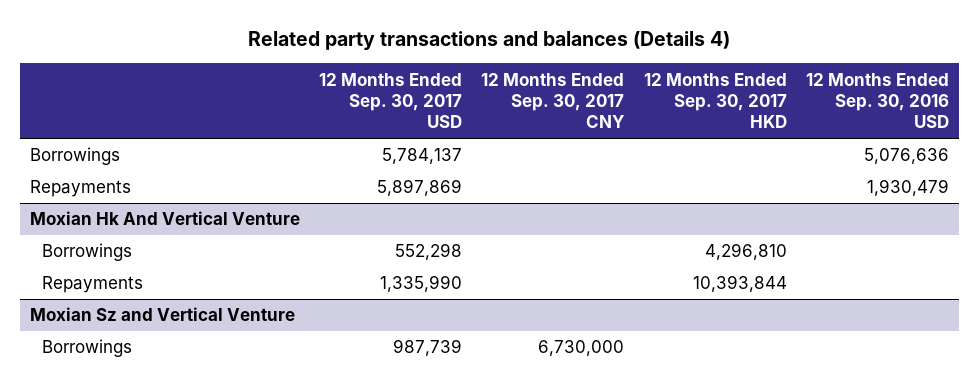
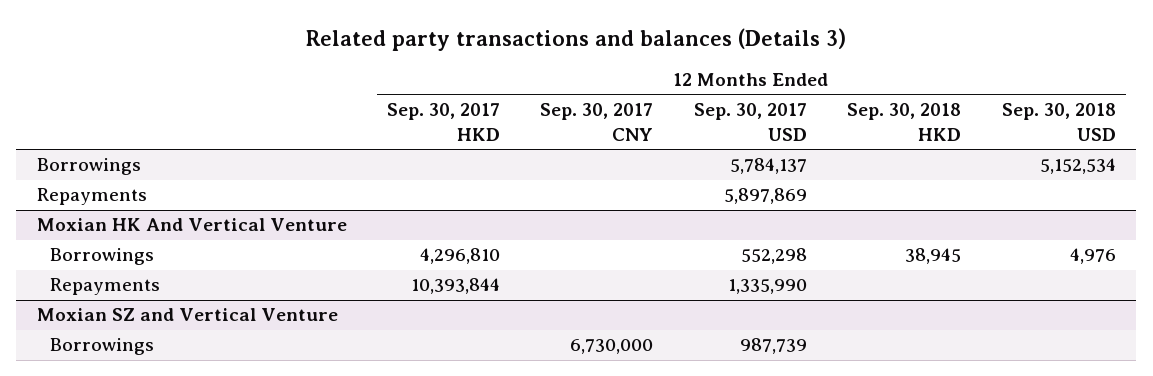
- Related party transactions and balances (Details 4)
+ Related party transactions and balances (Details 3)
- | 12 Months Ended Sep. 30, 2017 USD | 12 Months Ended Sep. 30, 2017 CNY | 12 Months Ended Sep. 30, 2017 HKD | 12 Months Ended Sep. 30, 2016 USD
+ | 12 Months Ended Sep. 30, 2017 HKD | 12 Months Ended Sep. 30, 2017 CNY | 12 Months Ended Sep. 30, 2017 USD | 12 Months Ended Sep. 30, 2018 HKD | 12 Months Ended Sep. 30, 2018 USD
- Moxian Hk And Vertical Venture
+ Moxian HK And Vertical Venture
- Moxian Sz and Vertical Venture
+ Moxian SZ and Vertical Venture

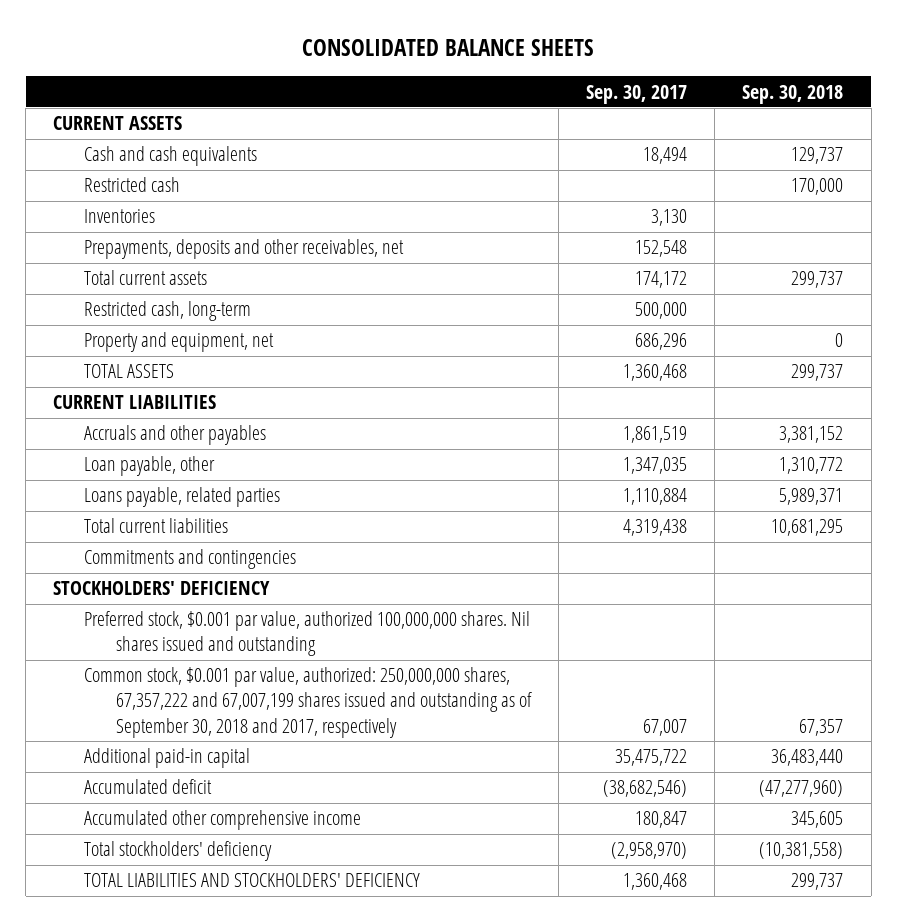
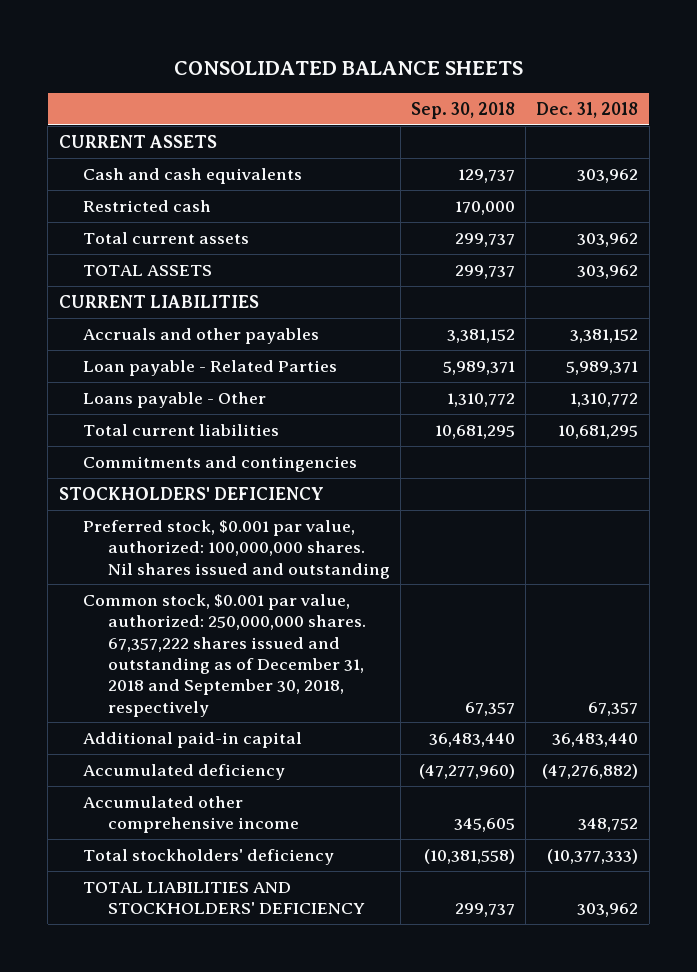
- | Sep. 30, 2017 | Sep. 30, 2018
+ | Sep. 30, 2018 | Dec. 31, 2018
- Inventories | 3,130 |
- Prepayments, deposits and other receivables, net | 152,548 |
- Restricted cash, long-term | 500,000 |
- Property and equipment, net | 686,296 | 0
- Loan payable, other | 1,347,035 | 1,310,772
- Loans payable, related parties | 1,110,884 | 5,989,371
+ Loan payable - Related Parties | 5,989,371 | 5,989,371
+ Loans payable - Other | 1,310,772 | 1,310,772
- Preferred stock, $0.001 par value, authorized 100,000,000 shares. Nil shares issued and outstanding
- Common stock, $0.001 par value, authorized: 250,000,000 shares, 67,357,222 and 67,007,199 shares issued and outstanding as of September 30, 2018 and 2017, respectively | 67,007 | 67,357
+ Preferred stock, $0.001 par value, authorized: 100,000,000 shares. Nil shares issued and outstanding
+ Common stock, $0.001 par value, authorized: 250,000,000 shares. 67,357,222 shares issued and outstanding as of December 31, 2018 and September 30, 2018, respectively | 67,357 | 67,357
- Accumulated deficit | (38,682,546) | (47,277,960)
+ Accumulated deficiency | (47,277,960) | (47,276,882)

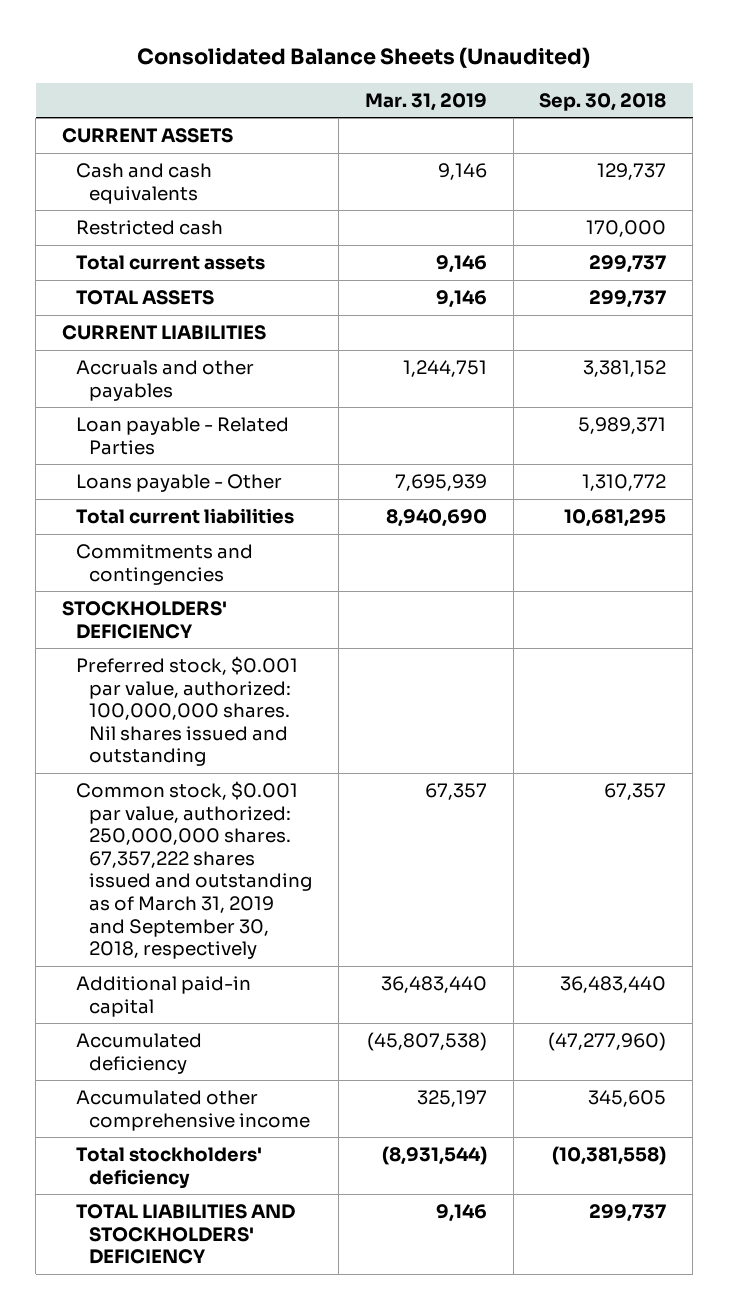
- CONSOLIDATED BALANCE SHEETS
+ Consolidated Balance Sheets (Unaudited)
- | Sep. 30, 2018 | Dec. 31, 2018
+ | Mar. 31, 2019 | Sep. 30, 2018
- Common stock, $0.001 par value, authorized: 250,000,000 shares. 67,357,222 shares issued and outstanding as of December 31, 2018 and September 30, 2018, respectively | 67,357 | 67,357
+ Common stock, $0.001 par value, authorized: 250,000,000 shares. 67,357,222 shares issued and outstanding as of March 31, 2019 and September 30, 2018, respectively | 67,357 | 67,357

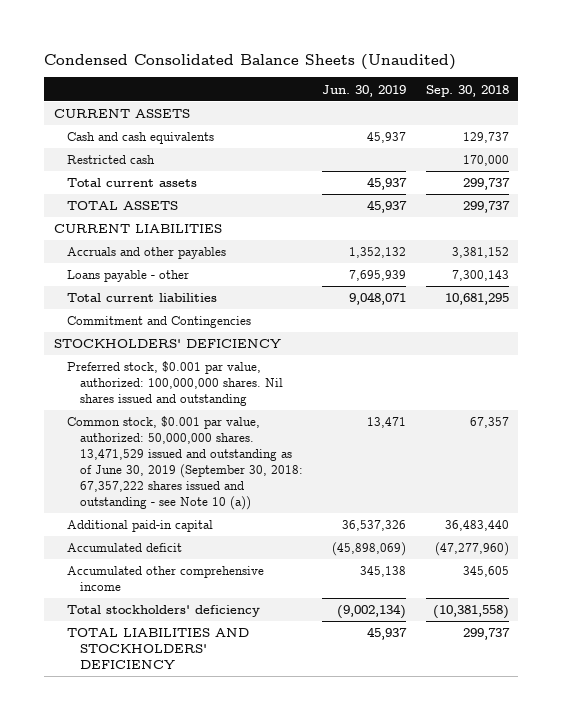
- Consolidated Balance Sheets (Unaudited)
+ Condensed Consolidated Balance Sheets (Unaudited)
- | Mar. 31, 2019 | Sep. 30, 2018
+ | Jun. 30, 2019 | Sep. 30, 2018
- Loan payable - Related Parties | | 5,989,371
- Loans payable - Other | 7,695,939 | 1,310,772
+ Loans payable - other | 7,695,939 | 7,300,143
- Commitments and contingencies
+ Commitment and Contingencies
- Common stock, $0.001 par value, authorized: 250,000,000 shares. 67,357,222 shares issued and outstanding as of March 31, 2019 and September 30, 2018, respectively | 67,357 | 67,357
+ Common stock, $0.001 par value, authorized: 50,000,000 shares. 13,471,529 issued and outstanding as of June 30, 2019 (September 30, 2018: 67,357,222 shares issued and outstanding - see Note 10 (a)) | 13,471 | 67,357
- Accumulated deficiency | (45,807,538) | (47,277,960)
+ Accumulated deficit | (45,898,069) | (47,277,960)

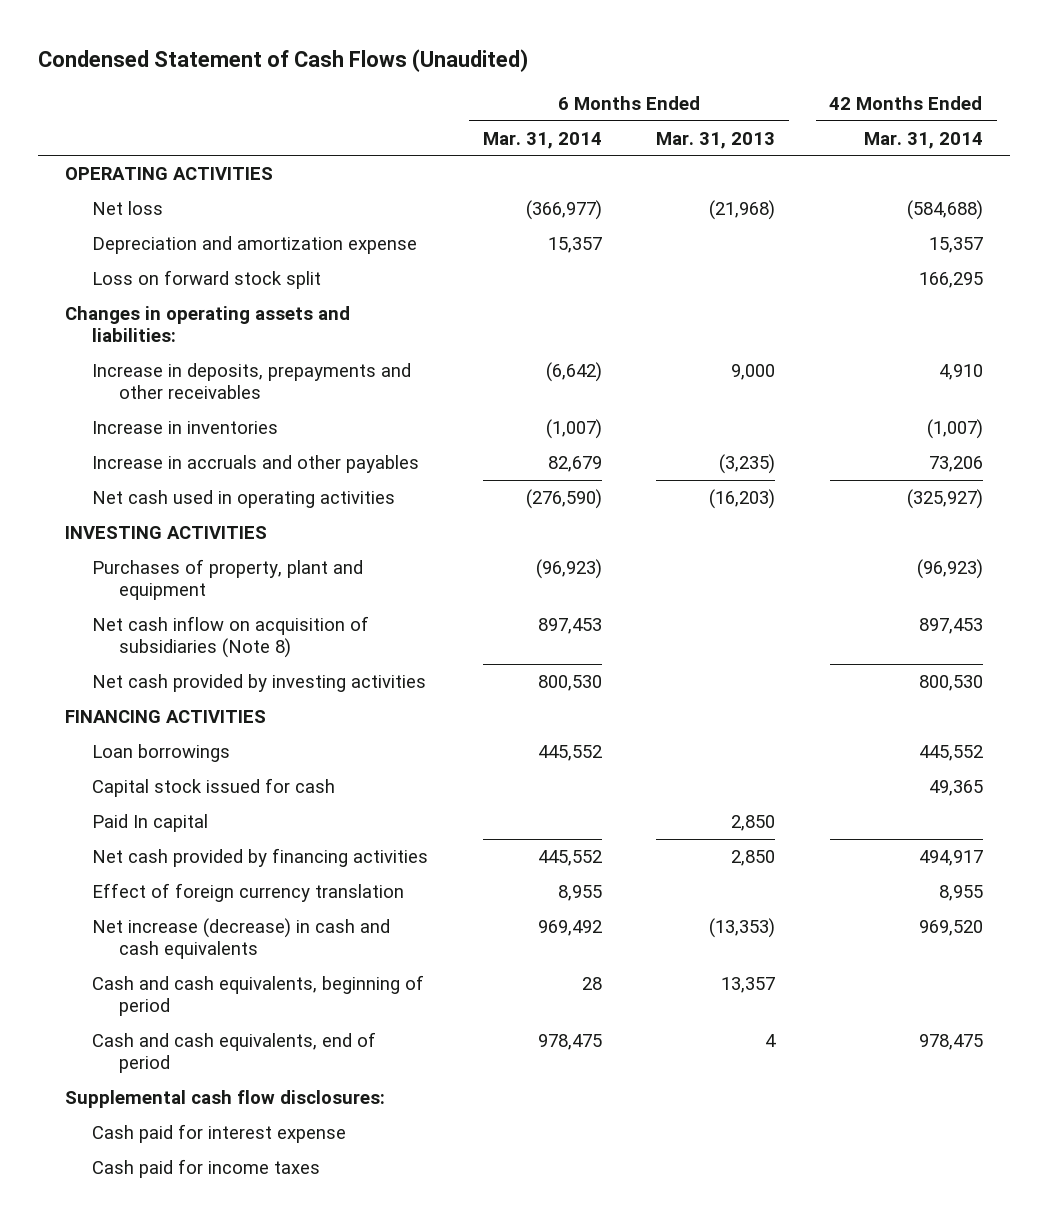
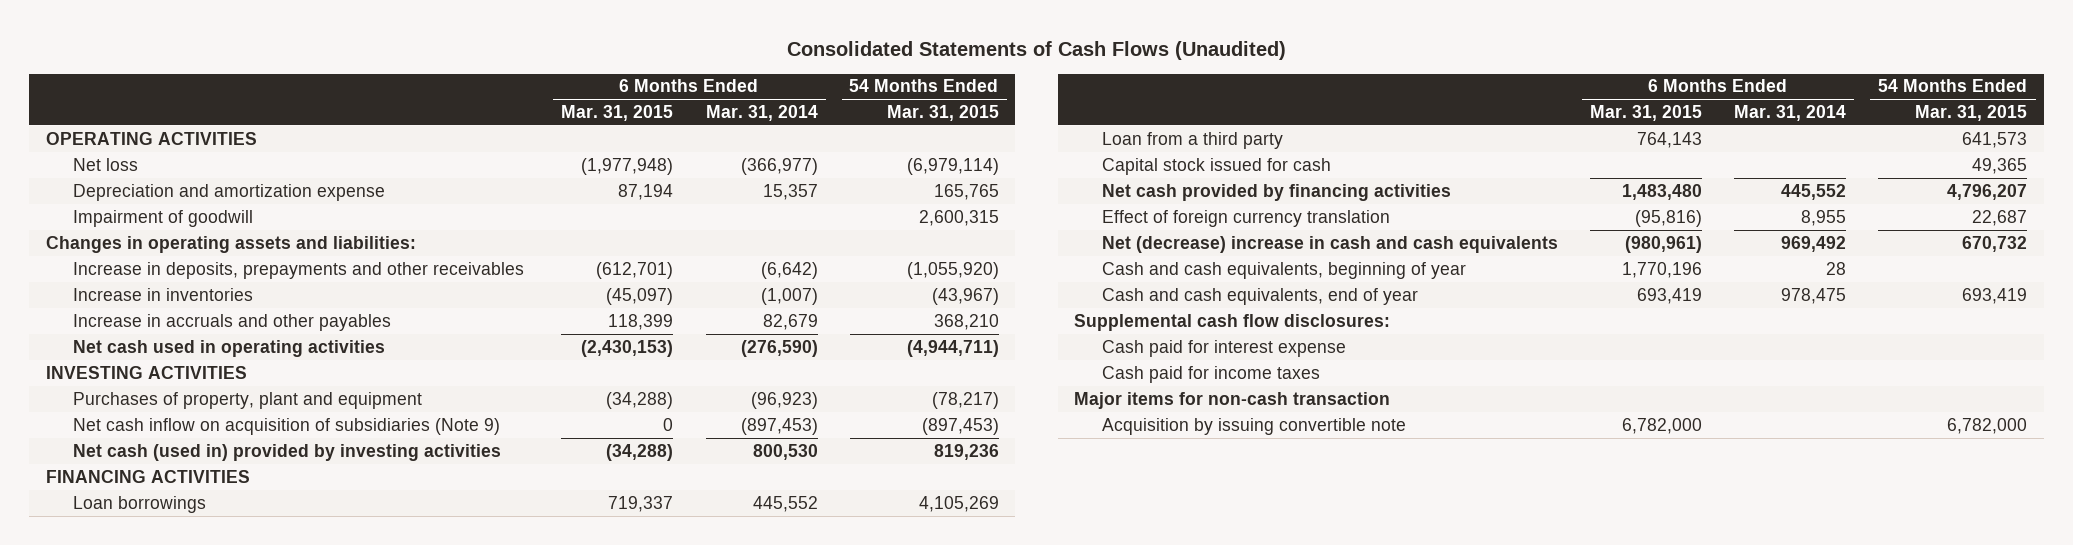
- Condensed Statement of Cash Flows (Unaudited)
+ Consolidated Statements of Cash Flows (Unaudited)
- | 6 Months Ended Mar. 31, 2014 | 6 Months Ended Mar. 31, 2013 | 42 Months Ended Mar. 31, 2014
+ | 6 Months Ended Mar. 31, 2015 | 6 Months Ended Mar. 31, 2014 | 54 Months Ended Mar. 31, 2015
- Loss on forward stock split | | | 166,295
+ Impairment of goodwill | | | 2,600,315
- Net cash inflow on acquisition of subsidiaries (Note 8) | 897,453 | | 897,453
- Net cash provided by investing activities | 800,530 | | 800,530
+ Net cash inflow on acquisition of subsidiaries (Note 9) | 0 | (897,453) | (897,453)
+ Net cash (used in) provided by investing activities | (34,288) | 800,530 | 819,236
+ Loan from a third party | 764,143 | | 641,573
- Paid In capital | | 2,850 |
- Net increase (decrease) in cash and cash equivalents | 969,492 | (13,353) | 969,520
- Cash and cash equivalents, beginning of period | 28 | 13,357 |
- Cash and cash equivalents, end of period | 978,475 | 4 | 978,475
+ Net (decrease) increase in cash and cash equivalents | (980,961) | 969,492 | 670,732
+ Cash and cash equivalents, beginning of year | 1,770,196 | 28 |
+ Cash and cash equivalents, end of year | 693,419 | 978,475 | 693,419
+ Major items for non-cash transaction
+ Acquisition by issuing convertible note | 6,782,000 | | 6,782,000

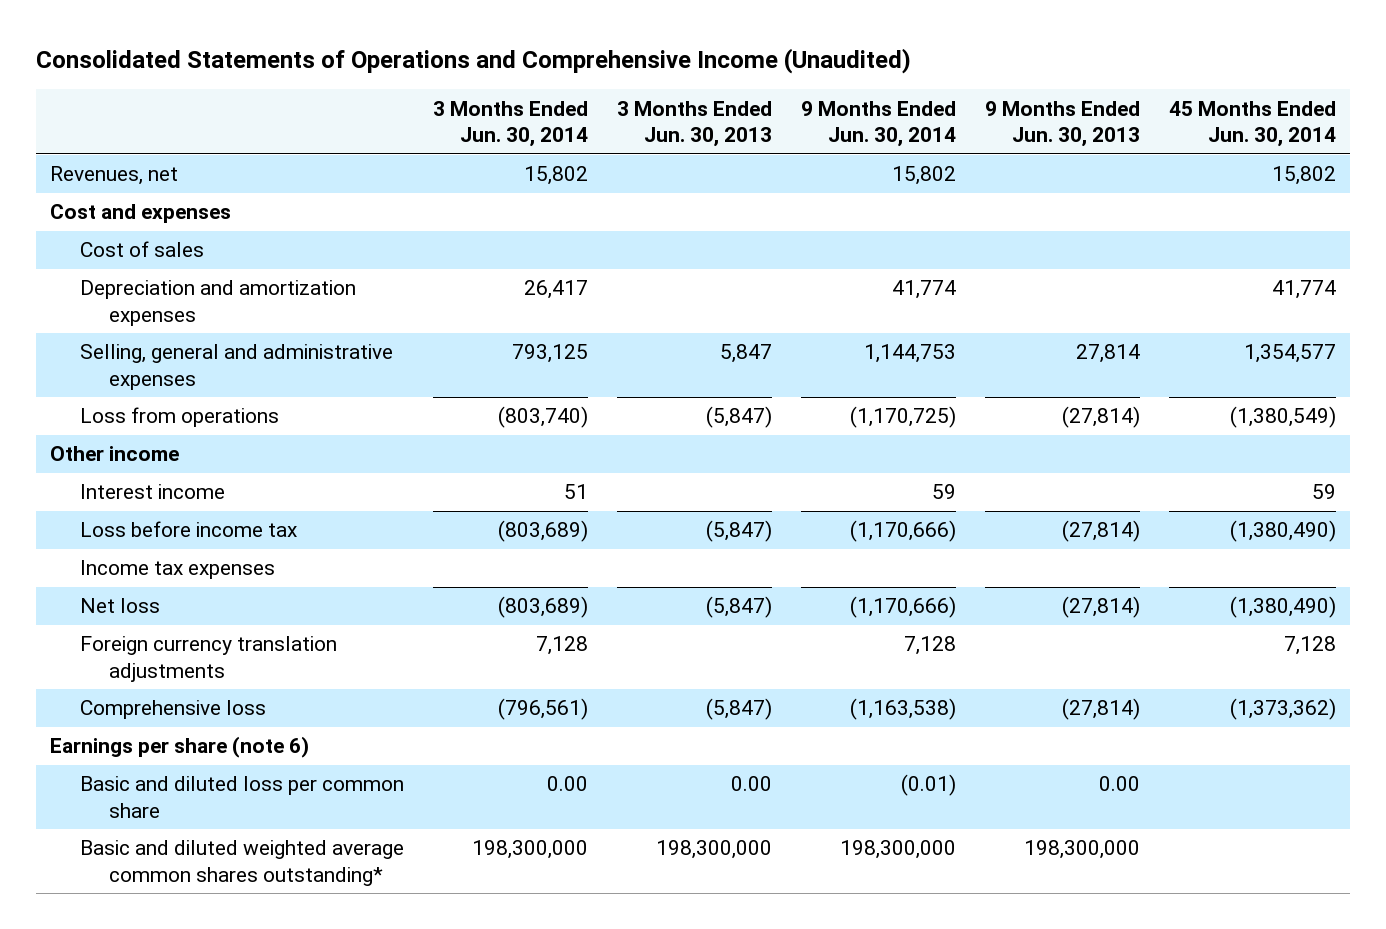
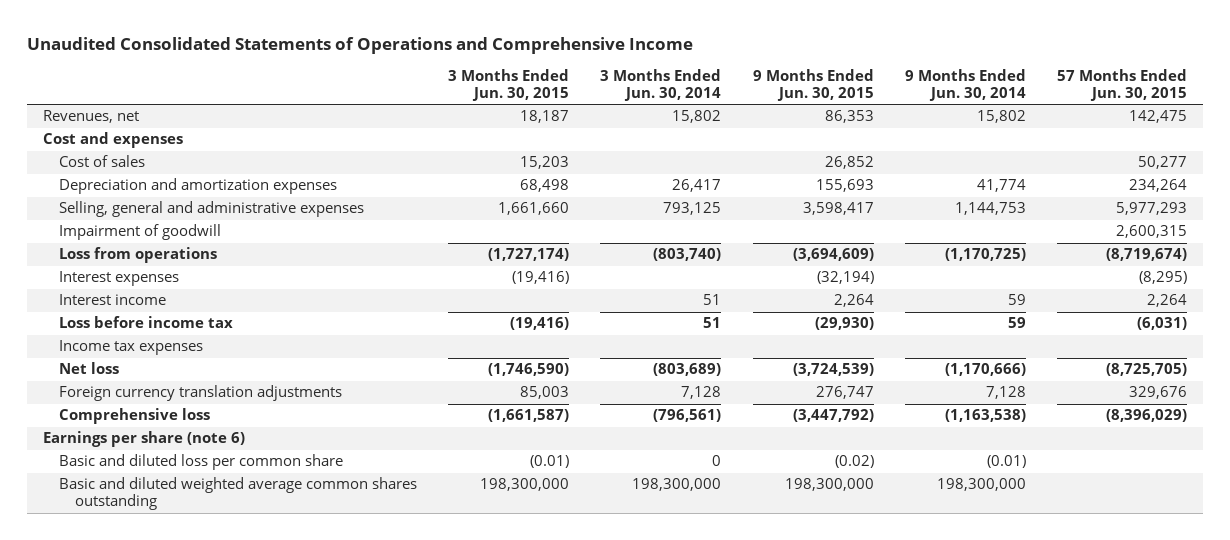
- Consolidated Statements of Operations and Comprehensive Income (Unaudited)
+ Unaudited Consolidated Statements of Operations and Comprehensive Income
- | 3 Months Ended Jun. 30, 2014 | 3 Months Ended Jun. 30, 2013 | 9 Months Ended Jun. 30, 2014 | 9 Months Ended Jun. 30, 2013 | 45 Months Ended Jun. 30, 2014
+ | 3 Months Ended Jun. 30, 2015 | 3 Months Ended Jun. 30, 2014 | 9 Months Ended Jun. 30, 2015 | 9 Months Ended Jun. 30, 2014 | 57 Months Ended Jun. 30, 2015
+ Impairment of goodwill | | | | | 2,600,315
- Other income
+ Interest expenses | (19,416) | | (32,194) | | (8,295)
- Loss before income tax | (803,689) | (5,847) | (1,170,666) | (27,814) | (1,380,490)
+ Loss before income tax | (19,416) | 51 | (29,930) | 59 | (6,031)
- Basic and diluted loss per common share | 0.00 | 0.00 | (0.01) | 0.00 |
- Basic and diluted weighted average common shares outstanding* | 198,300,000 | 198,300,000 | 198,300,000 | 198,300,000 |
+ Basic and diluted loss per common share | (0.01) | 0 | (0.02) | (0.01) |
+ Basic and diluted weighted average common shares outstanding | 198,300,000 | 198,300,000 | 198,300,000 | 198,300,000 |

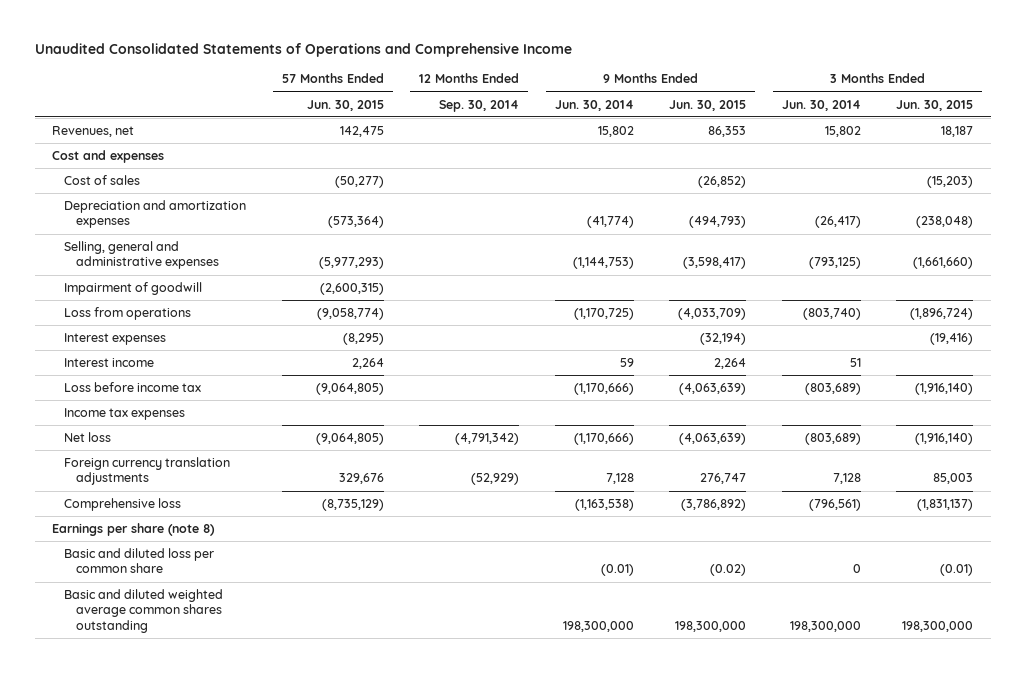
- | 3 Months Ended Jun. 30, 2015 | 3 Months Ended Jun. 30, 2014 | 9 Months Ended Jun. 30, 2015 | 9 Months Ended Jun. 30, 2014 | 57 Months Ended Jun. 30, 2015
+ | 57 Months Ended Jun. 30, 2015 | 12 Months Ended Sep. 30, 2014 | 9 Months Ended Jun. 30, 2014 | 9 Months Ended Jun. 30, 2015 | 3 Months Ended Jun. 30, 2014 | 3 Months Ended Jun. 30, 2015
- Cost of sales | 15,203 | | 26,852 | | 50,277
- Depreciation and amortization expenses | 68,498 | 26,417 | 155,693 | 41,774 | 234,264
- Selling, general and administrative expenses | 1,661,660 | 793,125 | 3,598,417 | 1,144,753 | 5,977,293
- Impairment of goodwill | | | | | 2,600,315
- Loss from operations | (1,727,174) | (803,740) | (3,694,609) | (1,170,725) | (8,719,674)
+ Cost of sales | (50,277) | | | (26,852) | | (15,203)
+ Depreciation and amortization expenses | (573,364) | | (41,774) | (494,793) | (26,417) | (238,048)
+ Selling, general and administrative expenses | (5,977,293) | | (1,144,753) | (3,598,417) | (793,125) | (1,661,660)
+ Impairment of goodwill | (2,600,315) | | | | |
+ Loss from operations | (9,058,774) | | (1,170,725) | (4,033,709) | (803,740) | (1,896,724)
- Loss before income tax | (19,416) | 51 | (29,930) | 59 | (6,031)
+ Loss before income tax | (9,064,805) | | (1,170,666) | (4,063,639) | (803,689) | (1,916,140)
- Net loss | (1,746,590) | (803,689) | (3,724,539) | (1,170,666) | (8,725,705)
+ Net loss | (9,064,805) | (4,791,342) | (1,170,666) | (4,063,639) | (803,689) | (1,916,140)
- Comprehensive loss | (1,661,587) | (796,561) | (3,447,792) | (1,163,538) | (8,396,029)
- Earnings per share (note 6)
+ Comprehensive loss | (8,735,129) | | (1,163,538) | (3,786,892) | (796,561) | (1,831,137)
+ Earnings per share (note 8)

